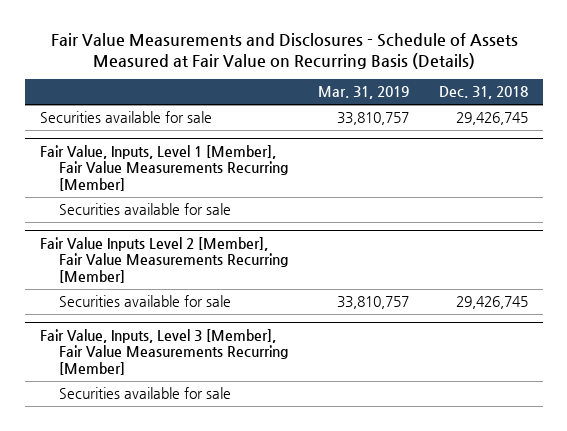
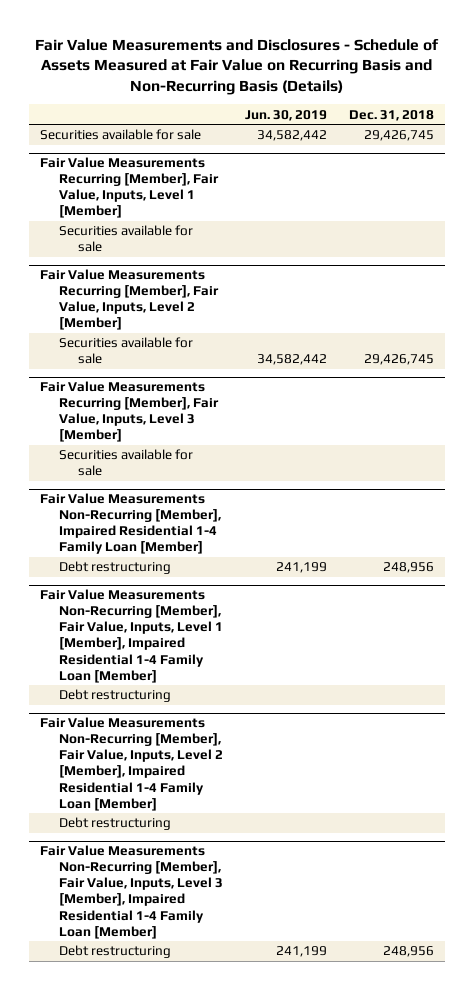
- Fair Value Measurements and Disclosures - Schedule of Assets Measured at Fair Value on Recurring Basis (Details)
+ Fair Value Measurements and Disclosures - Schedule of Assets Measured at Fair Value on Recurring Basis and Non-Recurring Basis (Details)
- | Mar. 31, 2019 | Dec. 31, 2018
+ | Jun. 30, 2019 | Dec. 31, 2018
- Fair Value, Inputs, Level 1 [Member], Fair Value Measurements Recurring [Member]
+ Fair Value Measurements Recurring [Member], Fair Value, Inputs, Level 1 [Member]
- Fair Value Inputs Level 2 [Member], Fair Value Measurements Recurring [Member]
+ Fair Value Measurements Recurring [Member], Fair Value, Inputs, Level 2 [Member]
- Fair Value, Inputs, Level 3 [Member], Fair Value Measurements Recurring [Member]
+ Fair Value Measurements Recurring [Member], Fair Value, Inputs, Level 3 [Member]
+ Fair Value Measurements Non-Recurring [Member], Impaired Residential 1-4 Family Loan [Member]
+ Debt restructuring | 241,199 | 248,956
+ Fair Value Measurements Non-Recurring [Member], Fair Value, Inputs, Level 1 [Member], Impaired Residential 1-4 Family Loan [Member]
+ Debt restructuring
+ Fair Value Measurements Non-Recurring [Member], Fair Value, Inputs, Level 2 [Member], Impaired Residential 1-4 Family Loan [Member]
+ Debt restructuring
+ Fair Value Measurements Non-Recurring [Member], Fair Value, Inputs, Level 3 [Member], Impaired Residential 1-4 Family Loan [Member]
+ Debt restructuring | 241,199 | 248,956

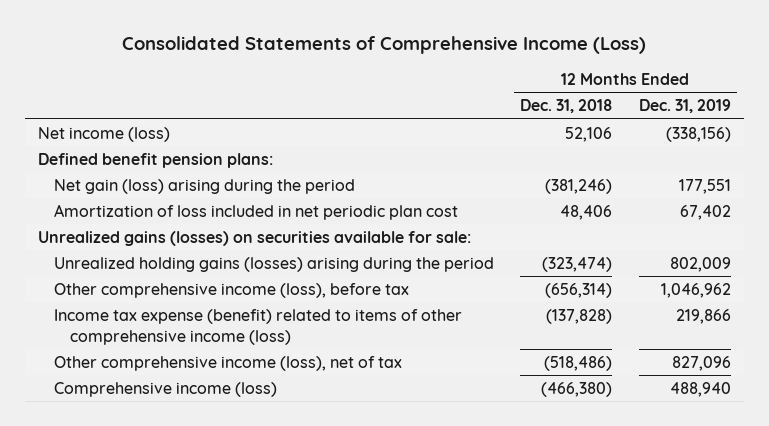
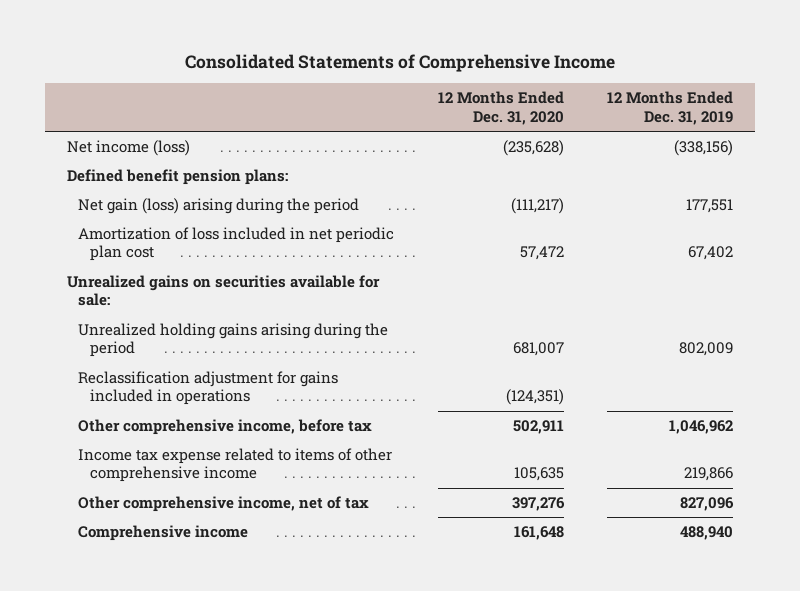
- Consolidated Statements of Comprehensive Income (Loss)
+ Consolidated Statements of Comprehensive Income
- | 12 Months Ended Dec. 31, 2018 | 12 Months Ended Dec. 31, 2019
+ | 12 Months Ended Dec. 31, 2020 | 12 Months Ended Dec. 31, 2019
- Unrealized gains (losses) on securities available for sale:
- Unrealized holding gains (losses) arising during the period | (323,474) | 802,009
- Other comprehensive income (loss), before tax | (656,314) | 1,046,962
- Income tax expense (benefit) related to items of other comprehensive income (loss) | (137,828) | 219,866
- Other comprehensive income (loss), net of tax | (518,486) | 827,096
- Comprehensive income (loss) | (466,380) | 488,940
+ Unrealized gains on securities available for sale:
+ Unrealized holding gains arising during the period | 681,007 | 802,009
+ Reclassification adjustment for gains included in operations | (124,351) |
+ Other comprehensive income, before tax | 502,911 | 1,046,962
+ Income tax expense related to items of other comprehensive income | 105,635 | 219,866
+ Other comprehensive income, net of tax | 397,276 | 827,096
+ Comprehensive income | 161,648 | 488,940

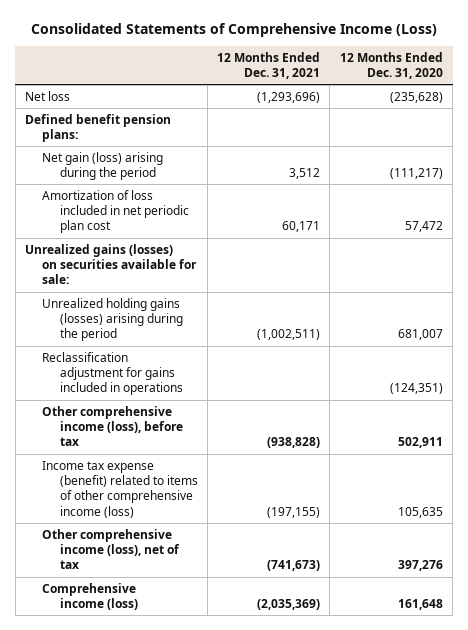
- Consolidated Statements of Comprehensive Income
+ Consolidated Statements of Comprehensive Income (Loss)
- | 12 Months Ended Dec. 31, 2020 | 12 Months Ended Dec. 31, 2019
+ | 12 Months Ended Dec. 31, 2021 | 12 Months Ended Dec. 31, 2020
- Net income (loss) | (235,628) | (338,156)
+ Net loss | (1,293,696) | (235,628)
- Unrealized gains on securities available for sale:
- Unrealized holding gains arising during the period | 681,007 | 802,009
+ Unrealized gains (losses) on securities available for sale:
+ Unrealized holding gains (losses) arising during the period | (1,002,511) | 681,007
- Other comprehensive income, before tax | 502,911 | 1,046,962
- Income tax expense related to items of other comprehensive income | 105,635 | 219,866
- Other comprehensive income, net of tax | 397,276 | 827,096
- Comprehensive income | 161,648 | 488,940
+ Other comprehensive income (loss), before tax | (938,828) | 502,911
+ Income tax expense (benefit) related to items of other comprehensive income (loss) | (197,155) | 105,635
+ Other comprehensive income (loss), net of tax | (741,673) | 397,276
+ Comprehensive income (loss) | (2,035,369) | 161,648

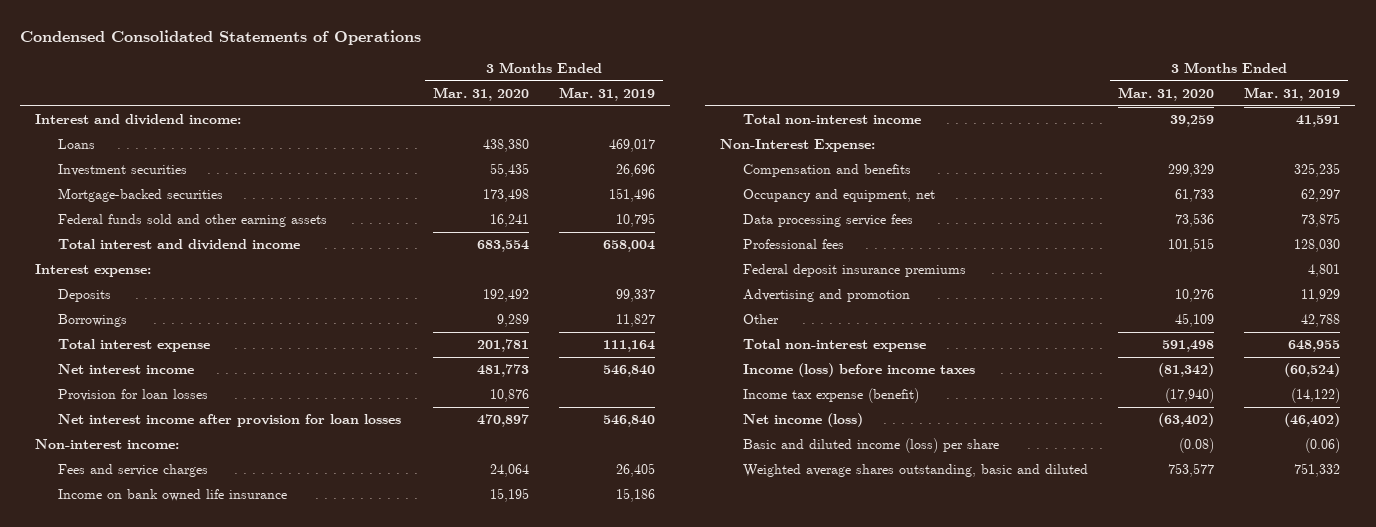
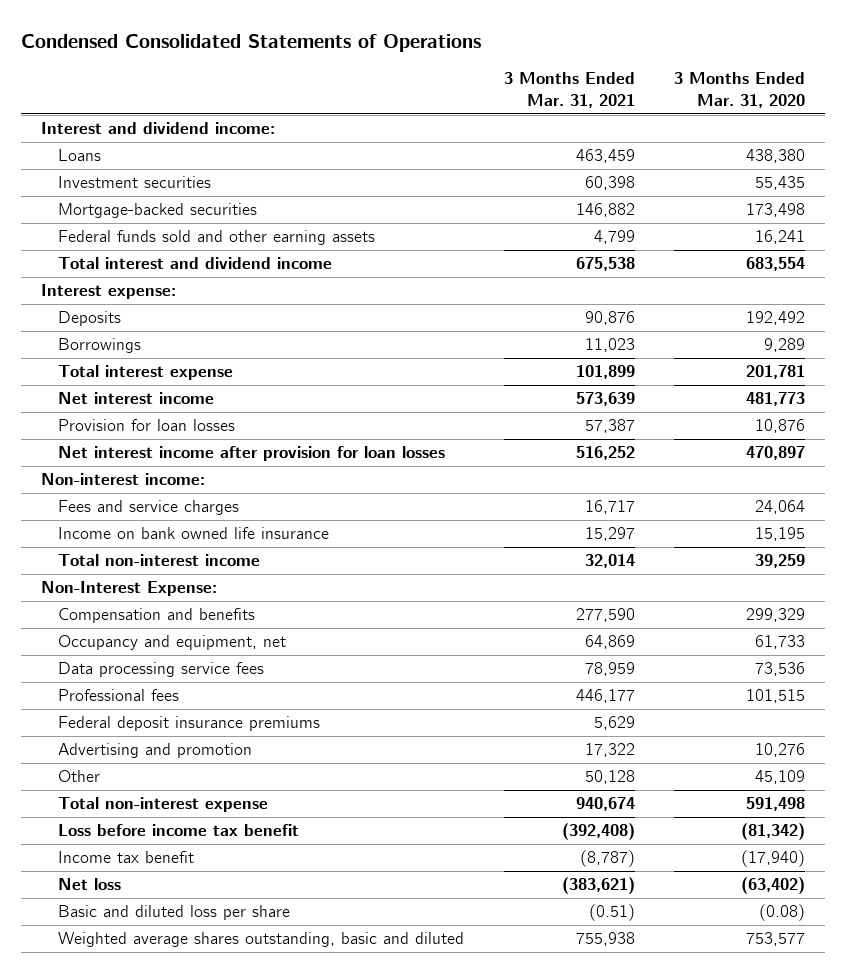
- | 3 Months Ended Mar. 31, 2020 | 3 Months Ended Mar. 31, 2019
+ | 3 Months Ended Mar. 31, 2021 | 3 Months Ended Mar. 31, 2020
- Income (loss) before income taxes | (81,342) | (60,524)
- Income tax expense (benefit) | (17,940) | (14,122)
- Net income (loss) | (63,402) | (46,402)
- Basic and diluted income (loss) per share | (0.08) | (0.06)
+ Loss before income tax benefit | (392,408) | (81,342)
+ Income tax benefit | (8,787) | (17,940)
+ Net loss | (383,621) | (63,402)
+ Basic and diluted loss per share | (0.51) | (0.08)

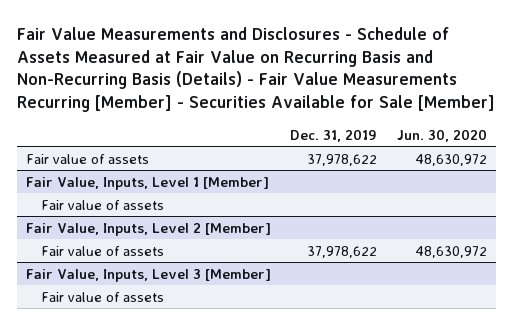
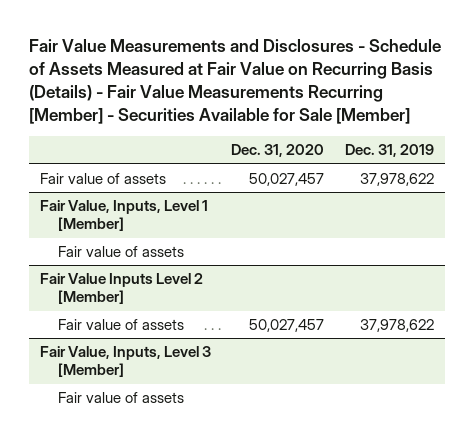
- Fair Value Measurements and Disclosures - Schedule of Assets Measured at Fair Value on Recurring Basis and Non-Recurring Basis (Details) - Fair Value Measurements Recurring [Member] - Securities Available for Sale [Member]
+ Fair Value Measurements and Disclosures - Schedule of Assets Measured at Fair Value on Recurring Basis (Details) - Fair Value Measurements Recurring [Member] - Securities Available for Sale [Member]
- | Dec. 31, 2019 | Jun. 30, 2020
+ | Dec. 31, 2020 | Dec. 31, 2019
- Fair Value, Inputs, Level 2 [Member]
+ Fair Value Inputs Level 2 [Member]

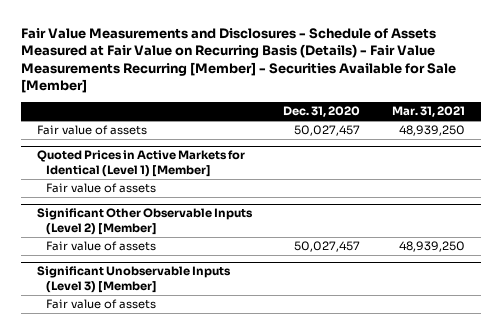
- | Dec. 31, 2020 | Dec. 31, 2019
+ | Dec. 31, 2020 | Mar. 31, 2021
- Fair Value, Inputs, Level 1 [Member]
+ Quoted Prices in Active Markets for Identical (Level 1) [Member]
- Fair Value Inputs Level 2 [Member]
+ Significant Other Observable Inputs (Level 2) [Member]
- Fair Value, Inputs, Level 3 [Member]
+ Significant Unobservable Inputs (Level 3) [Member]

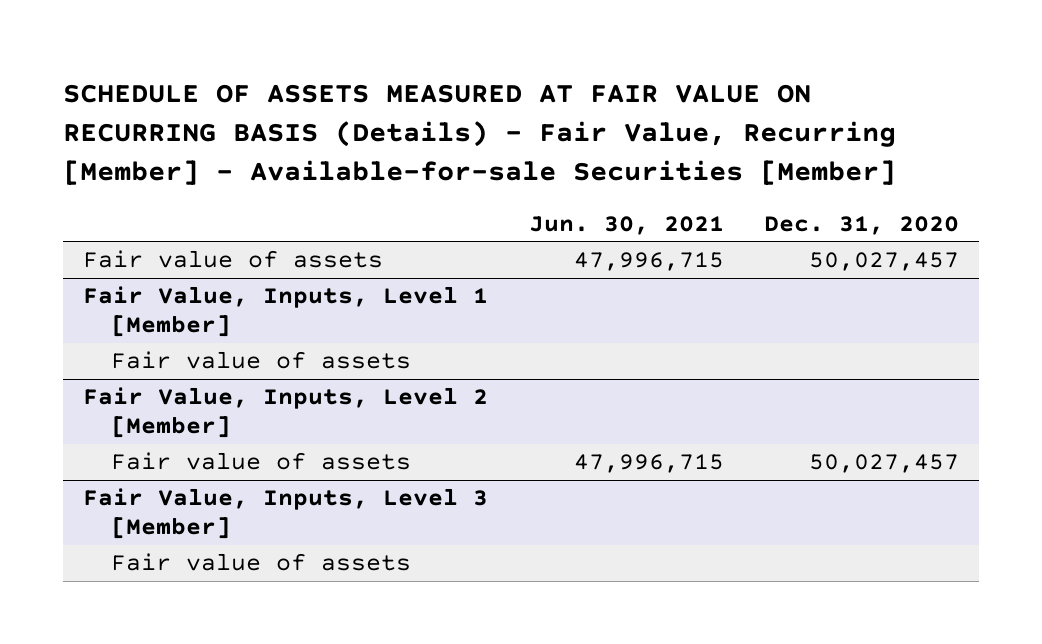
- Fair Value Measurements and Disclosures - Schedule of Assets Measured at Fair Value on Recurring Basis (Details) - Fair Value Measurements Recurring [Member] - Securities Available for Sale [Member]
+ SCHEDULE OF ASSETS MEASURED AT FAIR VALUE ON RECURRING BASIS (Details) - Fair Value, Recurring [Member] - Available-for-sale Securities [Member]
- | Dec. 31, 2020 | Mar. 31, 2021
+ | Jun. 30, 2021 | Dec. 31, 2020
- Quoted Prices in Active Markets for Identical (Level 1) [Member]
+ Fair Value, Inputs, Level 1 [Member]
- Significant Other Observable Inputs (Level 2) [Member]
+ Fair Value, Inputs, Level 2 [Member]
- Significant Unobservable Inputs (Level 3) [Member]
+ Fair Value, Inputs, Level 3 [Member]

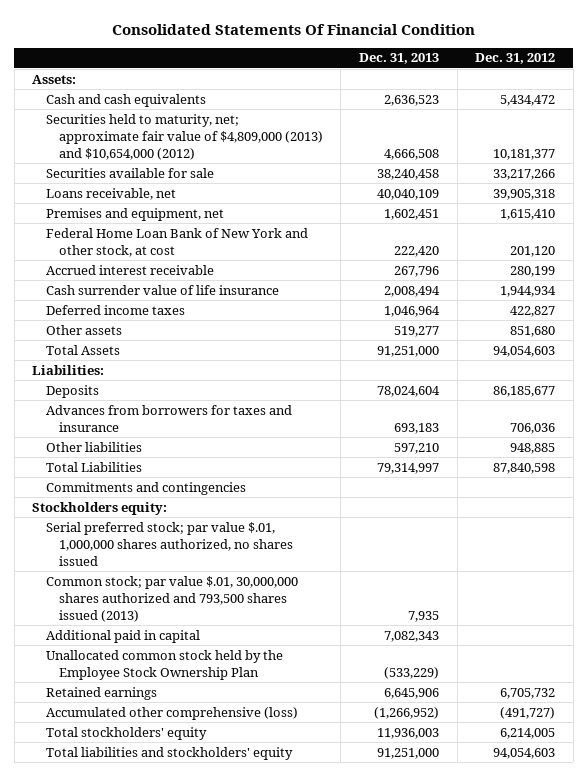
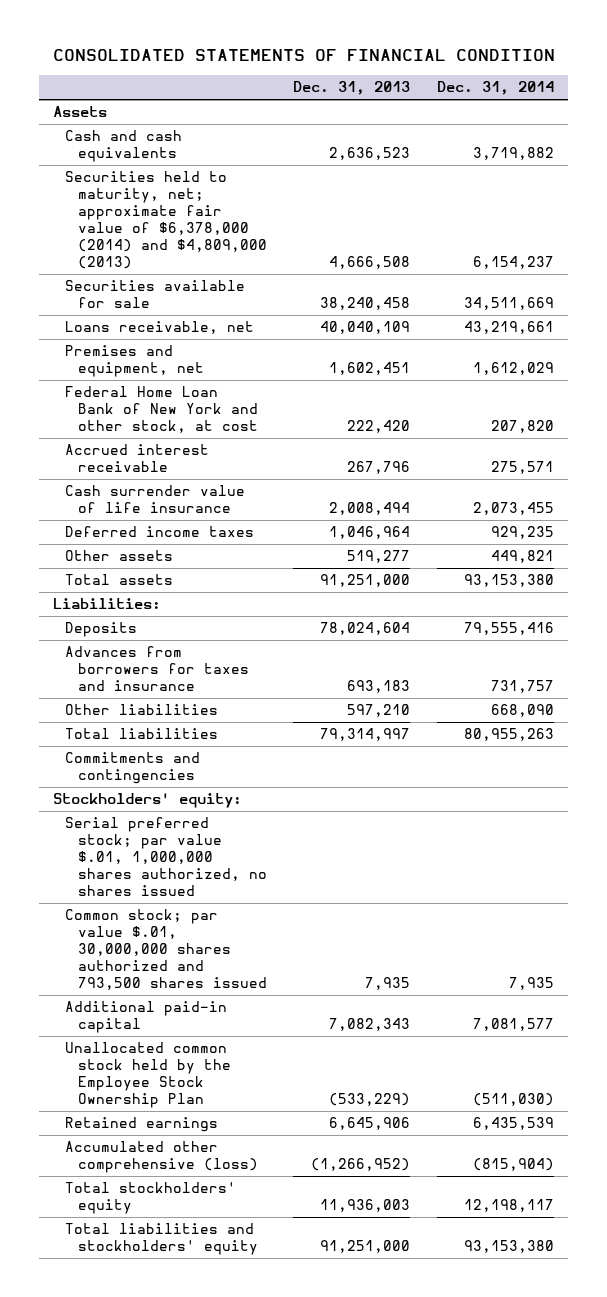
- Consolidated Statements Of Financial Condition
+ CONSOLIDATED STATEMENTS OF FINANCIAL CONDITION
- | Dec. 31, 2013 | Dec. 31, 2012
+ | Dec. 31, 2013 | Dec. 31, 2014
- Assets:
+ Assets
- Securities held to maturity, net; approximate fair value of $4,809,000 (2013) and $10,654,000 (2012) | 4,666,508 | 10,181,377
+ Securities held to maturity, net; approximate fair value of $6,378,000 (2014) and $4,809,000 (2013) | 4,666,508 | 6,154,237
- Total Assets | 91,251,000 | 94,054,603
+ Total assets | 91,251,000 | 93,153,380
- Total Liabilities | 79,314,997 | 87,840,598
+ Total liabilities | 79,314,997 | 80,955,263
- Stockholders equity:
+ Stockholders' equity:
- Common stock; par value $.01, 30,000,000 shares authorized and 793,500 shares issued (2013) | 7,935 |
- Additional paid in capital | 7,082,343 |
+ Common stock; par value $.01, 30,000,000 shares authorized and 793,500 shares issued | 7,935 | 7,935
+ Additional paid-in capital | 7,082,343 | 7,081,577

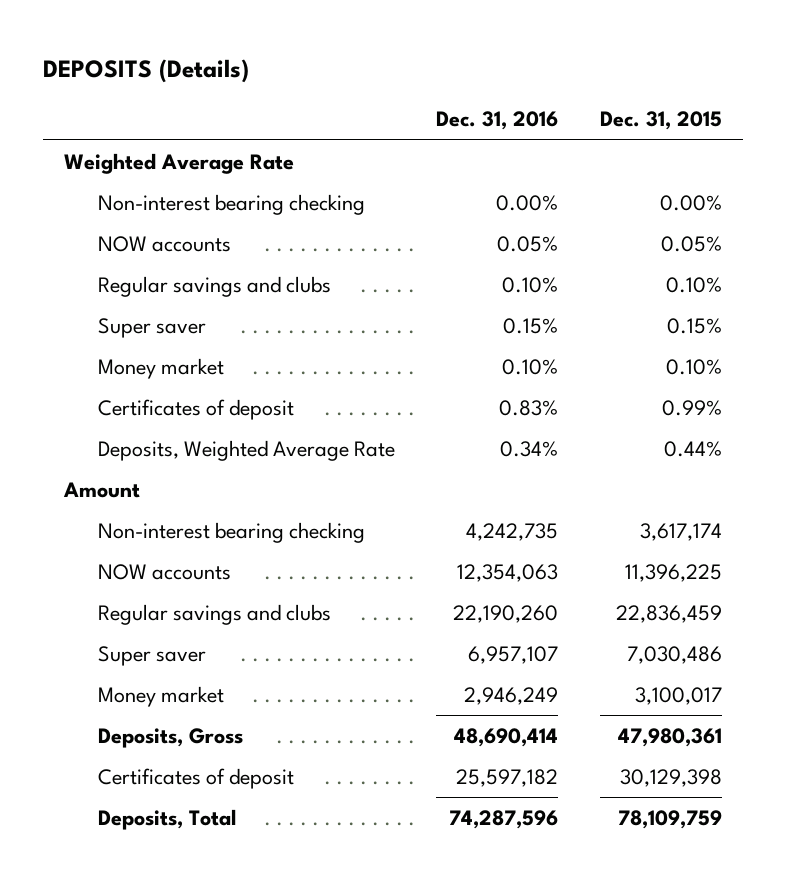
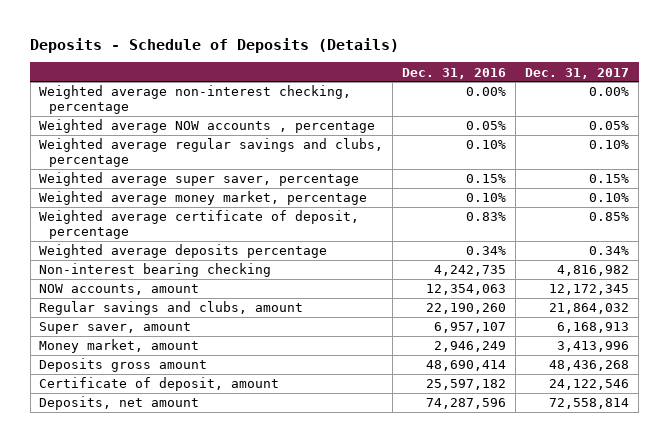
- DEPOSITS (Details)
+ Deposits - Schedule of Deposits (Details)
- | Dec. 31, 2016 | Dec. 31, 2015
+ | Dec. 31, 2016 | Dec. 31, 2017
- Weighted Average Rate
- Non-interest bearing checking | 0.00% | 0.00%
- NOW accounts | 0.05% | 0.05%
- Regular savings and clubs | 0.10% | 0.10%
- Super saver | 0.15% | 0.15%
- Money market | 0.10% | 0.10%
- Certificates of deposit | 0.83% | 0.99%
- Deposits, Weighted Average Rate | 0.34% | 0.44%
- Amount
+ Weighted average non-interest checking, percentage | 0.00% | 0.00%
+ Weighted average NOW accounts , percentage | 0.05% | 0.05%
+ Weighted average regular savings and clubs, percentage | 0.10% | 0.10%
+ Weighted average super saver, percentage | 0.15% | 0.15%
+ Weighted average money market, percentage | 0.10% | 0.10%
+ Weighted average certificate of deposit, percentage | 0.83% | 0.85%
+ Weighted average deposits percentage | 0.34% | 0.34%
- NOW accounts | 12,354,063 | 11,396,225
- Regular savings and clubs | 22,190,260 | 22,836,459
- Super saver | 6,957,107 | 7,030,486
- Money market | 2,946,249 | 3,100,017
- Deposits, Gross | 48,690,414 | 47,980,361
- Certificates of deposit | 25,597,182 | 30,129,398
- Deposits, Total | 74,287,596 | 78,109,759
+ NOW accounts, amount | 12,354,063 | 12,172,345
+ Regular savings and clubs, amount | 22,190,260 | 21,864,032
+ Super saver, amount | 6,957,107 | 6,168,913
+ Money market, amount | 2,946,249 | 3,413,996
+ Deposits gross amount | 48,690,414 | 48,436,268
+ Certificate of deposit, amount | 25,597,182 | 24,122,546
+ Deposits, net amount | 74,287,596 | 72,558,814

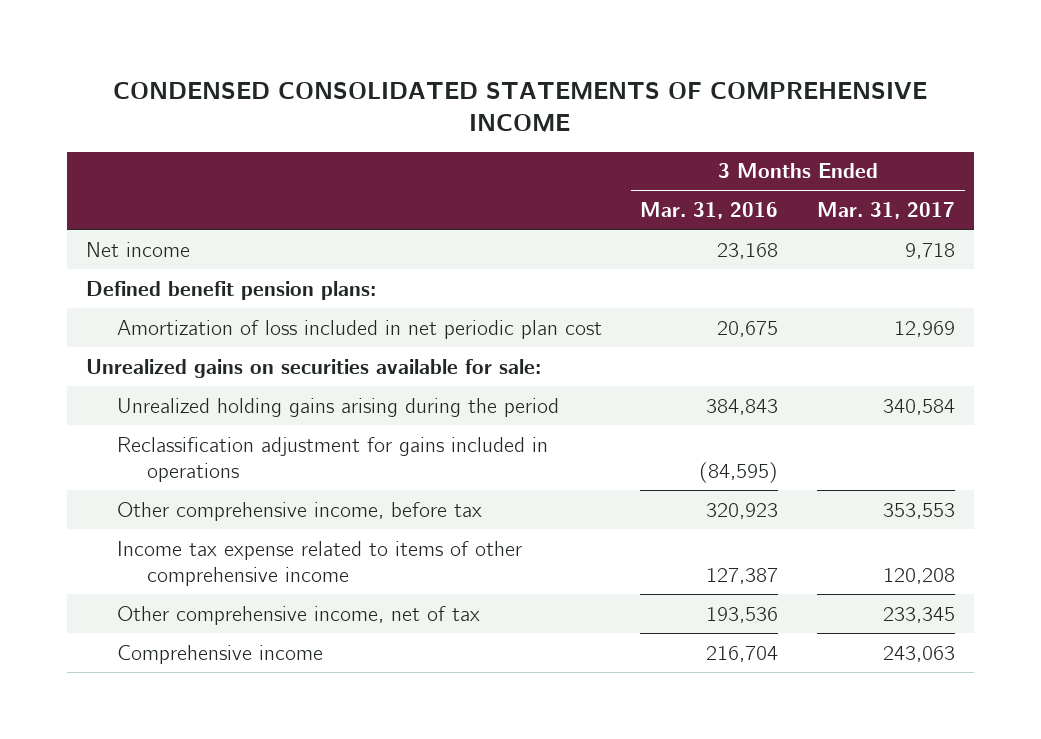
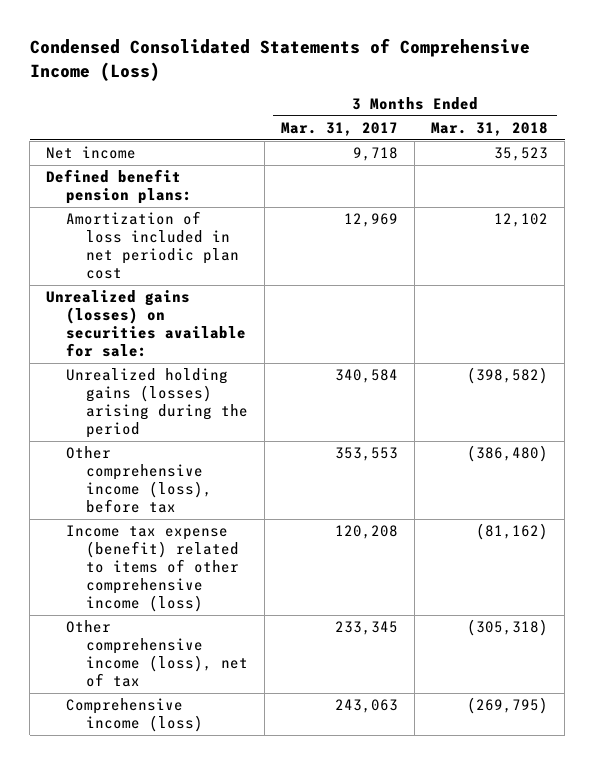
- CONDENSED CONSOLIDATED STATEMENTS OF COMPREHENSIVE INCOME
+ Condensed Consolidated Statements of Comprehensive Income (Loss)
- | 3 Months Ended Mar. 31, 2016 | 3 Months Ended Mar. 31, 2017
+ | 3 Months Ended Mar. 31, 2017 | 3 Months Ended Mar. 31, 2018
- Unrealized gains on securities available for sale:
- Unrealized holding gains arising during the period | 384,843 | 340,584
- Reclassification adjustment for gains included in operations | (84,595) |
- Other comprehensive income, before tax | 320,923 | 353,553
- Income tax expense related to items of other comprehensive income | 127,387 | 120,208
- Other comprehensive income, net of tax | 193,536 | 233,345
- Comprehensive income | 216,704 | 243,063
+ Unrealized gains (losses) on securities available for sale:
+ Unrealized holding gains (losses) arising during the period | 340,584 | (398,582)
+ Other comprehensive income (loss), before tax | 353,553 | (386,480)
+ Income tax expense (benefit) related to items of other comprehensive income (loss) | 120,208 | (81,162)
+ Other comprehensive income (loss), net of tax | 233,345 | (305,318)
+ Comprehensive income (loss) | 243,063 | (269,795)

